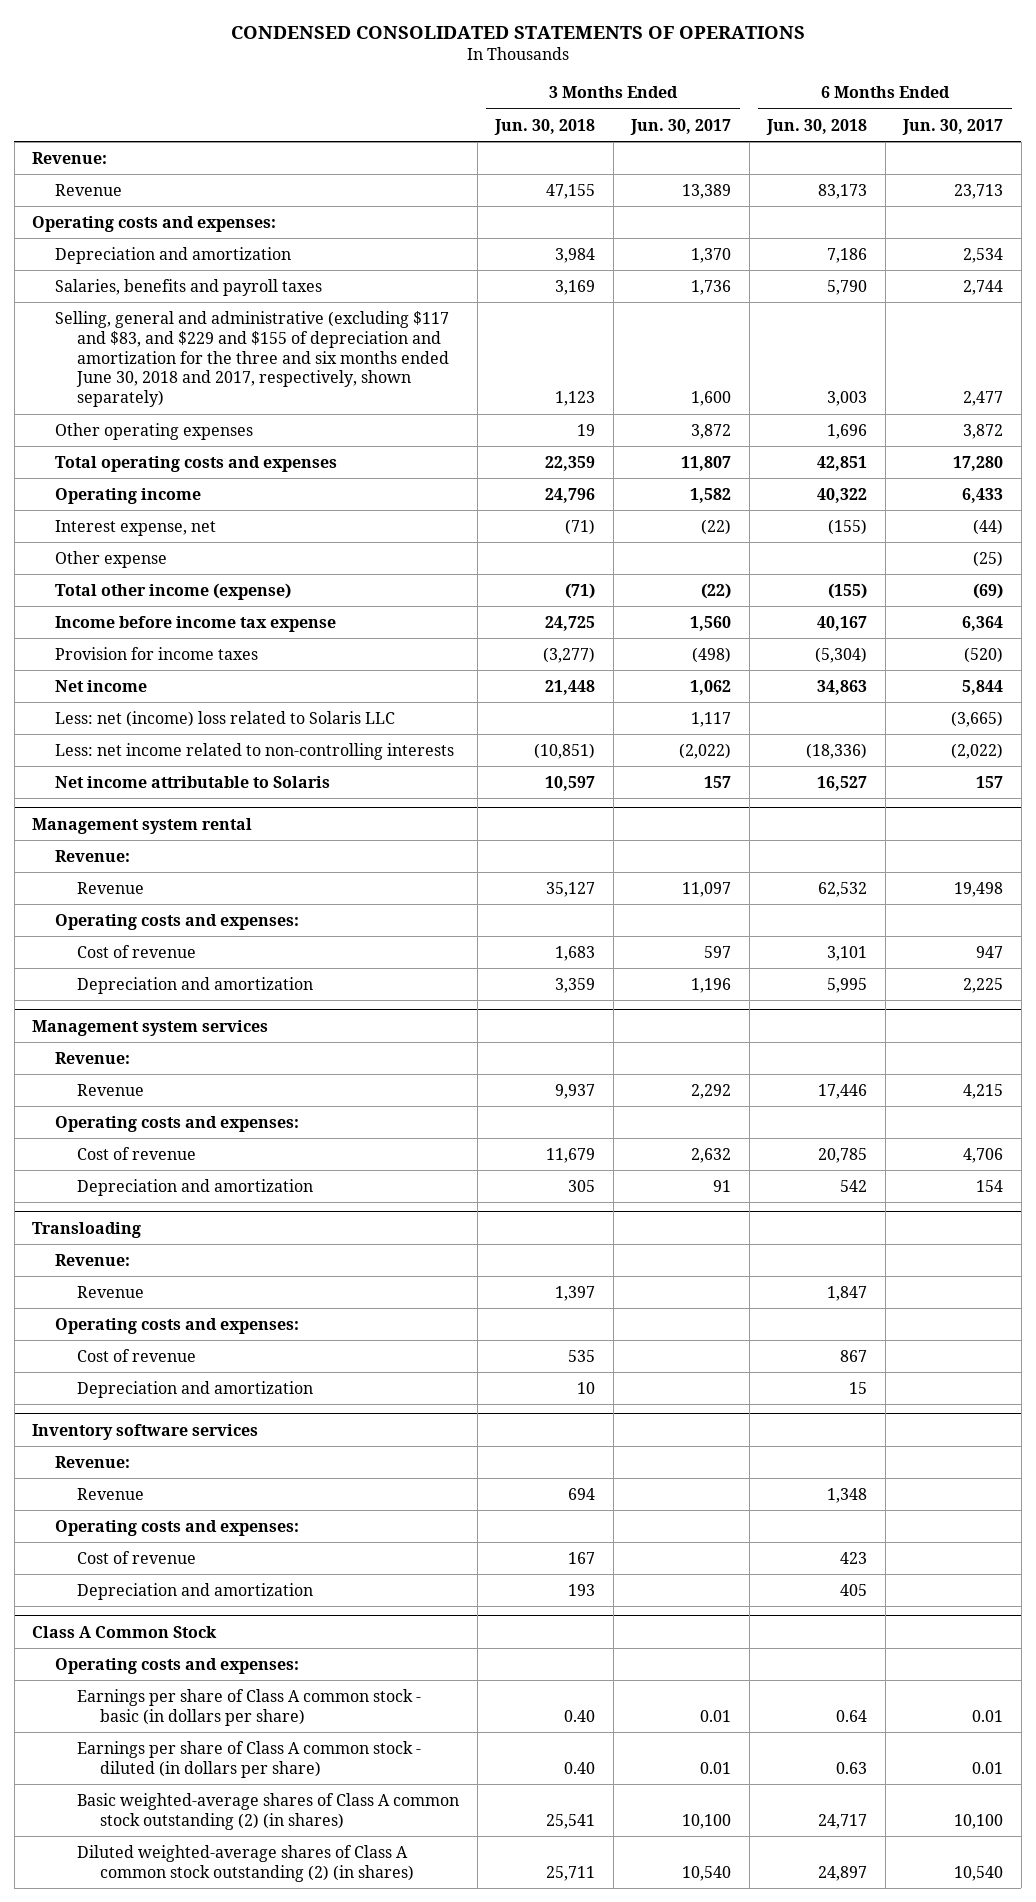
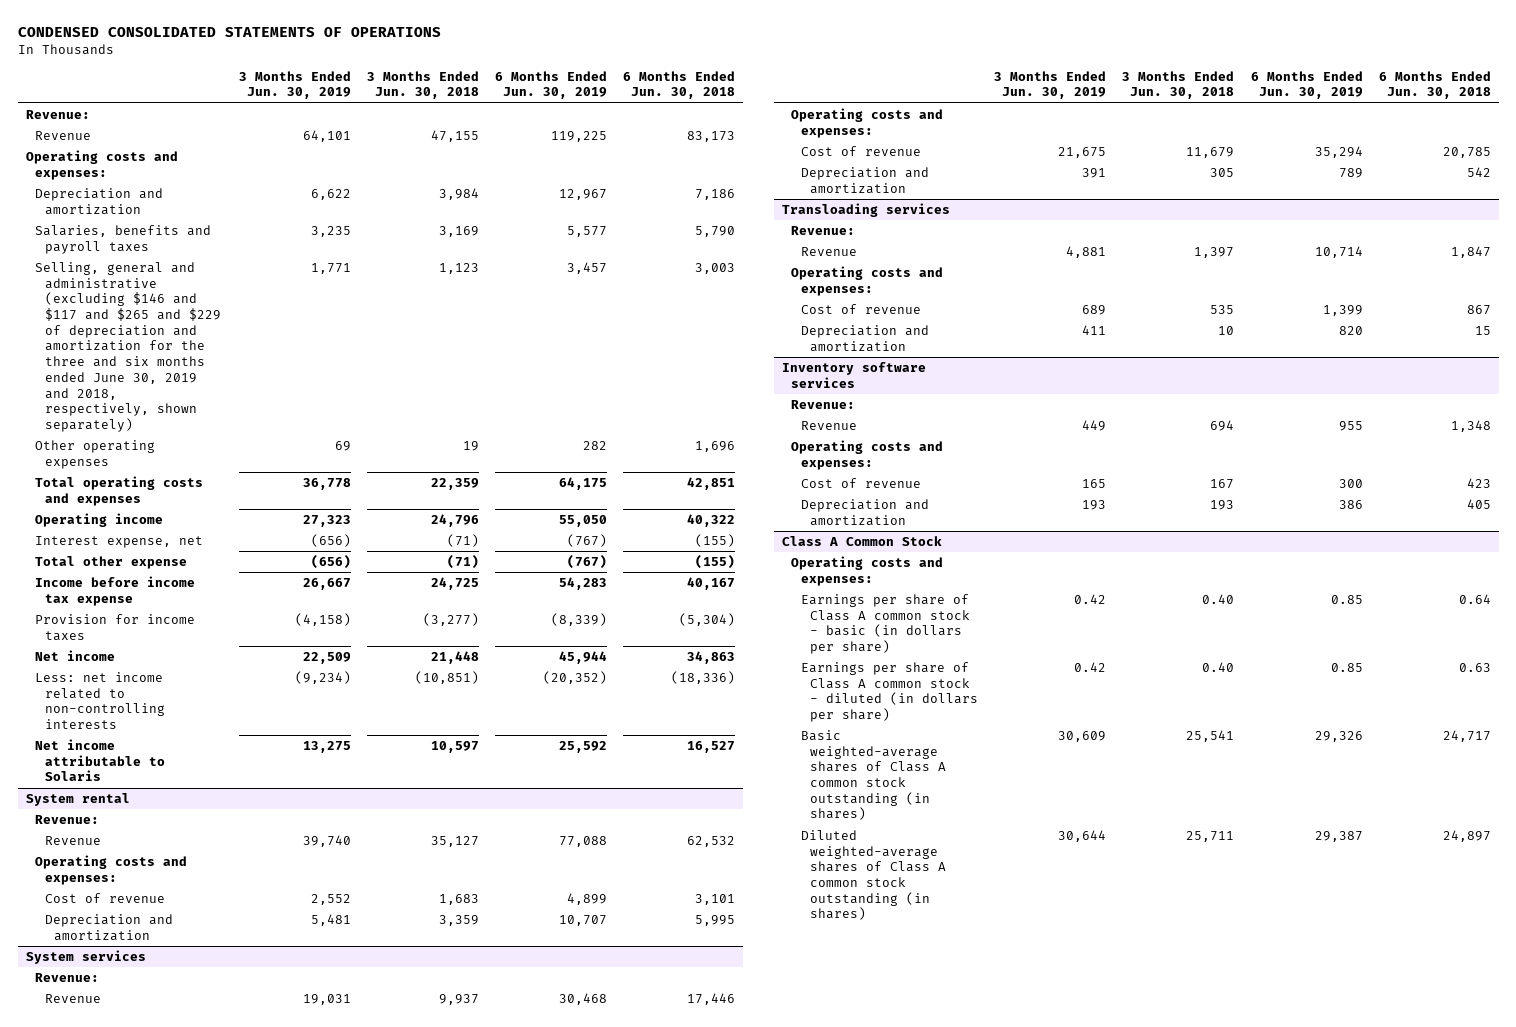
- | 3 Months Ended Jun. 30, 2018 | 3 Months Ended Jun. 30, 2017 | 6 Months Ended Jun. 30, 2018 | 6 Months Ended Jun. 30, 2017
+ | 3 Months Ended Jun. 30, 2019 | 3 Months Ended Jun. 30, 2018 | 6 Months Ended Jun. 30, 2019 | 6 Months Ended Jun. 30, 2018
- Selling, general and administrative (excluding $117 and $83, and $229 and $155 of depreciation and amortization for the three and six months ended June 30, 2018 and 2017, respectively, shown separately) | 1,123 | 1,600 | 3,003 | 2,477
+ Selling, general and administrative (excluding $146 and $117 and $265 and $229 of depreciation and amortization for the three and six months ended June 30, 2019 and 2018, respectively, shown separately) | 1,771 | 1,123 | 3,457 | 3,003
- Other expense | | | | (25)
- Total other income (expense) | (71) | (22) | (155) | (69)
+ Total other expense | (656) | (71) | (767) | (155)
- Less: net (income) loss related to Solaris LLC | | 1,117 | | (3,665)
- Management system rental
+ System rental
- Management system services
+ System services
- Transloading
+ Transloading services
@ Class A Common Stock
- Basic weighted-average shares of Class A common stock outstanding (2) (in shares) | 25,541 | 10,100 | 24,717 | 10,100
- Diluted weighted-average shares of Class A common stock outstanding (2) (in shares) | 25,711 | 10,540 | 24,897 | 10,540
+ Basic weighted-average shares of Class A common stock outstanding (in shares) | 30,609 | 25,541 | 29,326 | 24,717
+ Diluted weighted-average shares of Class A common stock outstanding (in shares) | 30,644 | 25,711 | 29,387 | 24,897

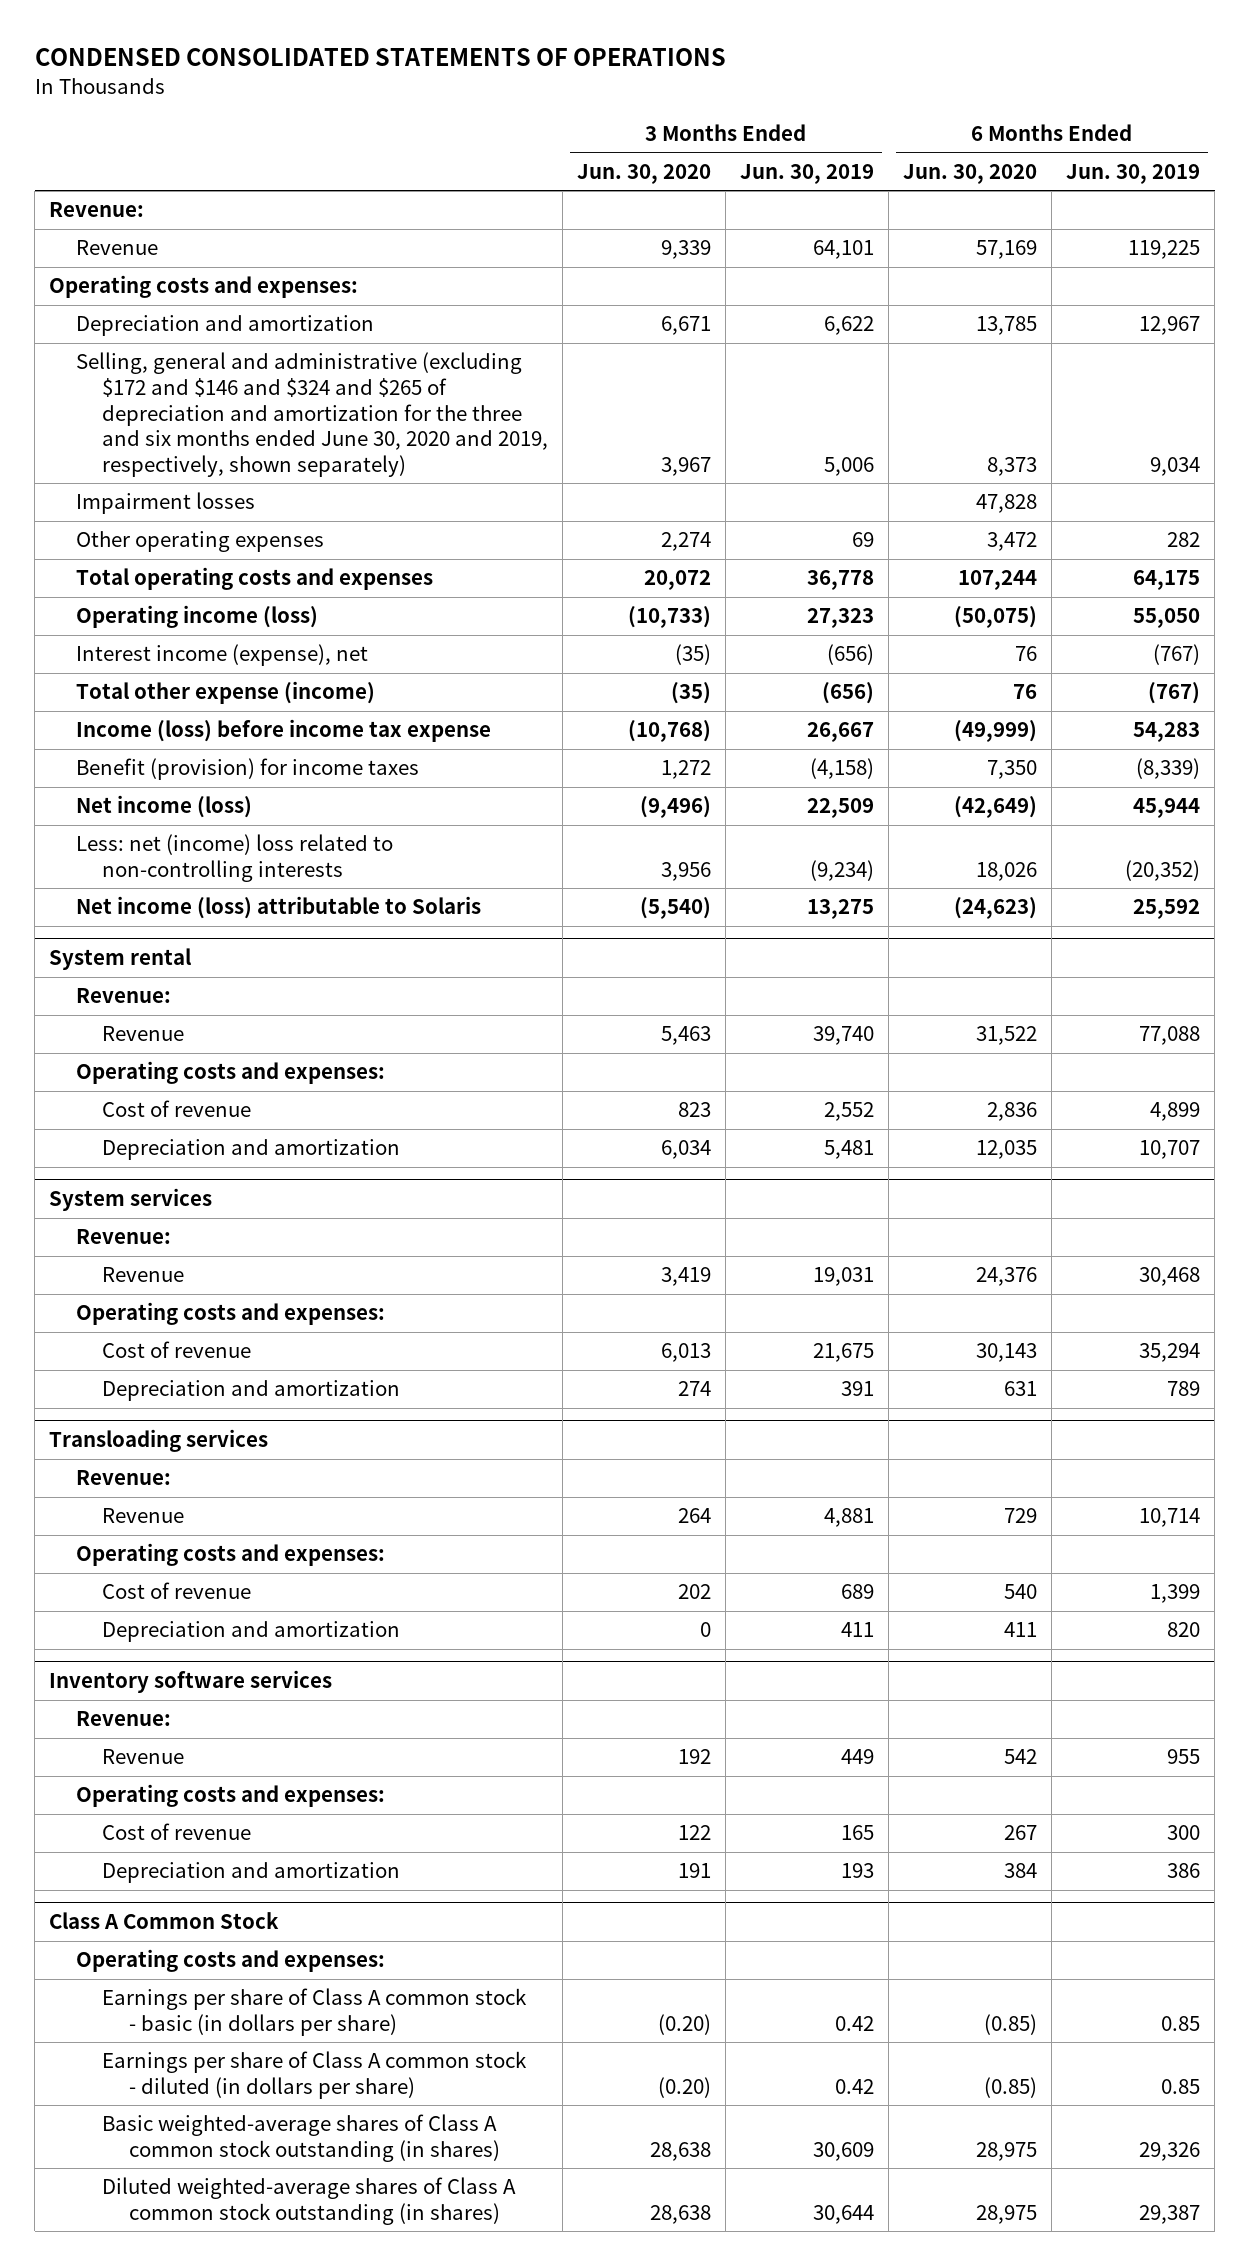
- | 3 Months Ended Jun. 30, 2019 | 3 Months Ended Jun. 30, 2018 | 6 Months Ended Jun. 30, 2019 | 6 Months Ended Jun. 30, 2018
+ | 3 Months Ended Jun. 30, 2020 | 3 Months Ended Jun. 30, 2019 | 6 Months Ended Jun. 30, 2020 | 6 Months Ended Jun. 30, 2019
- Salaries, benefits and payroll taxes | 3,235 | 3,169 | 5,577 | 5,790
- Selling, general and administrative (excluding $146 and $117 and $265 and $229 of depreciation and amortization for the three and six months ended June 30, 2019 and 2018, respectively, shown separately) | 1,771 | 1,123 | 3,457 | 3,003
+ Selling, general and administrative (excluding $172 and $146 and $324 and $265 of depreciation and amortization for the three and six months ended June 30, 2020 and 2019, respectively, shown separately) | 3,967 | 5,006 | 8,373 | 9,034
+ Impairment losses | | | 47,828 |
- Operating income | 27,323 | 24,796 | 55,050 | 40,322
- Interest expense, net | (656) | (71) | (767) | (155)
- Total other expense | (656) | (71) | (767) | (155)
- Income before income tax expense | 26,667 | 24,725 | 54,283 | 40,167
- Provision for income taxes | (4,158) | (3,277) | (8,339) | (5,304)
- Net income | 22,509 | 21,448 | 45,944 | 34,863
- Less: net income related to non-controlling interests | (9,234) | (10,851) | (20,352) | (18,336)
- Net income attributable to Solaris | 13,275 | 10,597 | 25,592 | 16,527
+ Operating income (loss) | (10,733) | 27,323 | (50,075) | 55,050
+ Interest income (expense), net | (35) | (656) | 76 | (767)
+ Total other expense (income) | (35) | (656) | 76 | (767)
+ Income (loss) before income tax expense | (10,768) | 26,667 | (49,999) | 54,283
+ Benefit (provision) for income taxes | 1,272 | (4,158) | 7,350 | (8,339)
+ Net income (loss) | (9,496) | 22,509 | (42,649) | 45,944
+ Less: net (income) loss related to non-controlling interests | 3,956 | (9,234) | 18,026 | (20,352)
+ Net income (loss) attributable to Solaris | (5,540) | 13,275 | (24,623) | 25,592

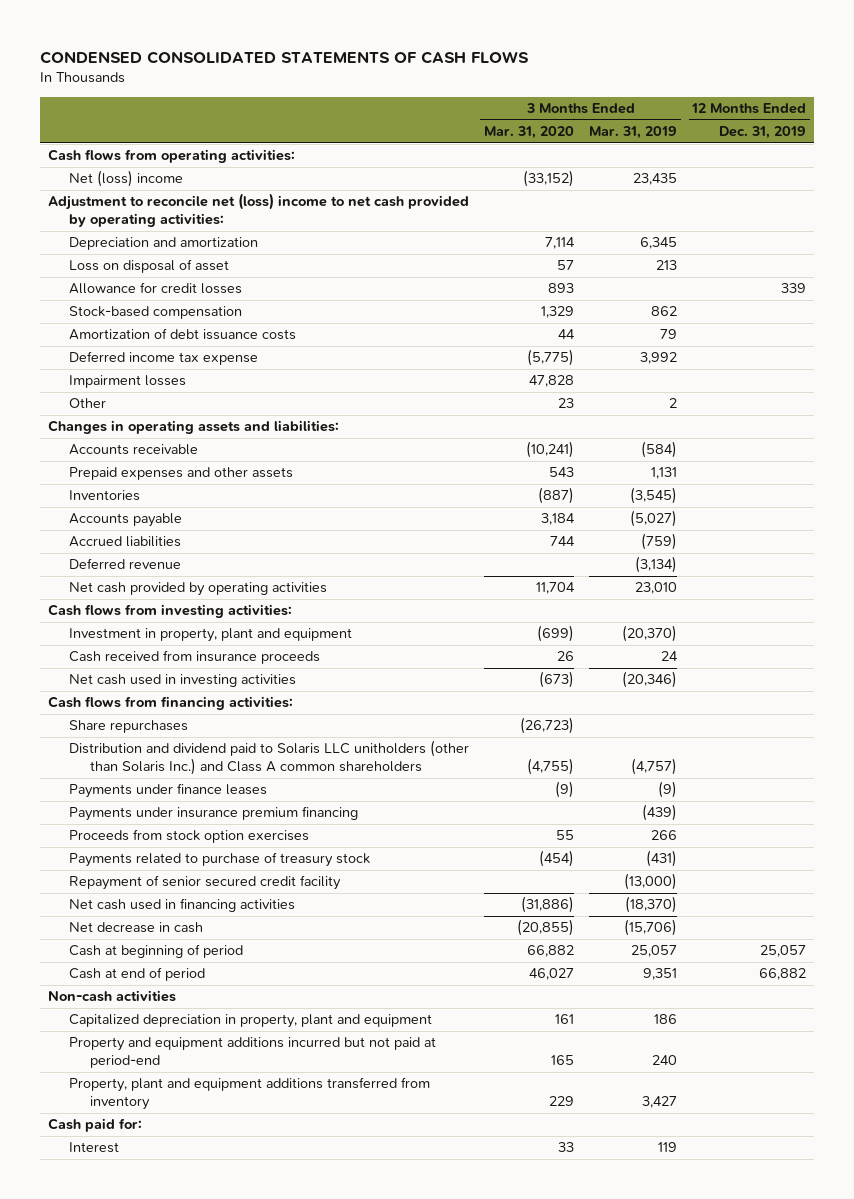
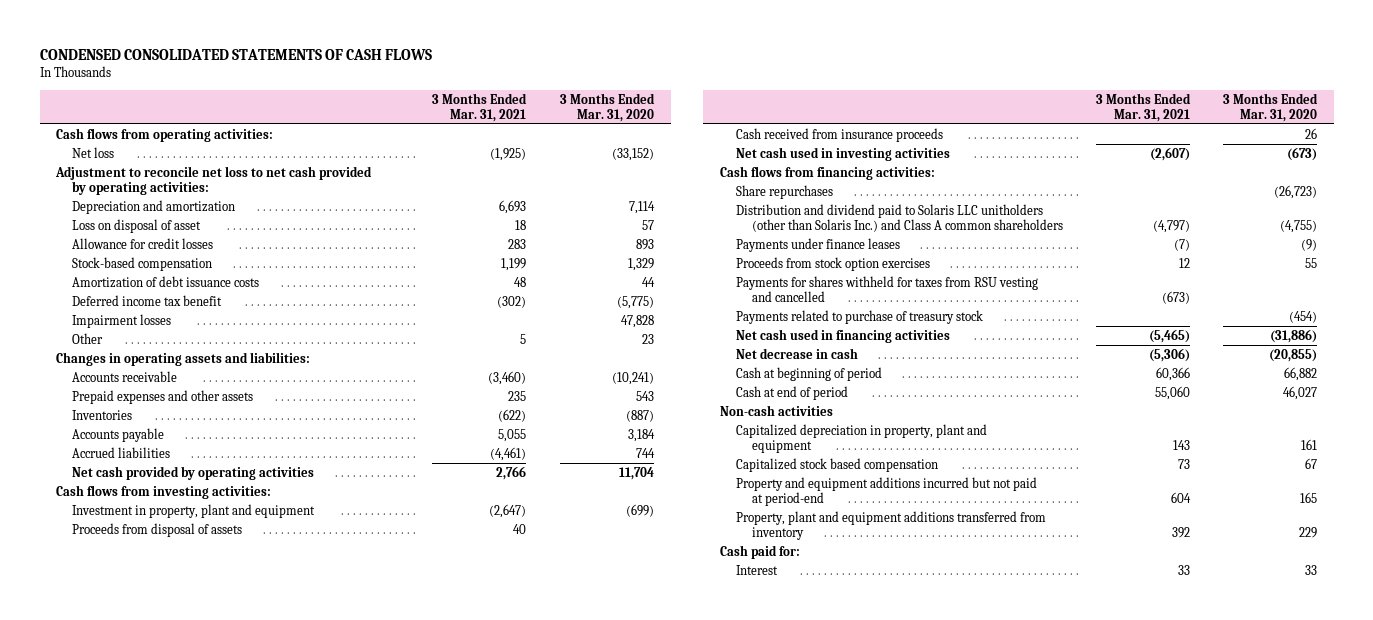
- | 3 Months Ended Mar. 31, 2020 | 3 Months Ended Mar. 31, 2019 | 12 Months Ended Dec. 31, 2019
+ | 3 Months Ended Mar. 31, 2021 | 3 Months Ended Mar. 31, 2020
- Net (loss) income | (33,152) | 23,435 |
- Adjustment to reconcile net (loss) income to net cash provided by operating activities:
+ Net loss | (1,925) | (33,152)
+ Adjustment to reconcile net loss to net cash provided by operating activities:
- Deferred income tax expense | (5,775) | 3,992 |
+ Deferred income tax benefit | (302) | (5,775)
- Deferred revenue | | (3,134) |
+ Proceeds from disposal of assets | 40 |
- Payments under insurance premium financing | | (439) |
+ Payments for shares withheld for taxes from RSU vesting and cancelled | (673) |
- Repayment of senior secured credit facility | | (13,000) |
+ Capitalized stock based compensation | 73 | 67

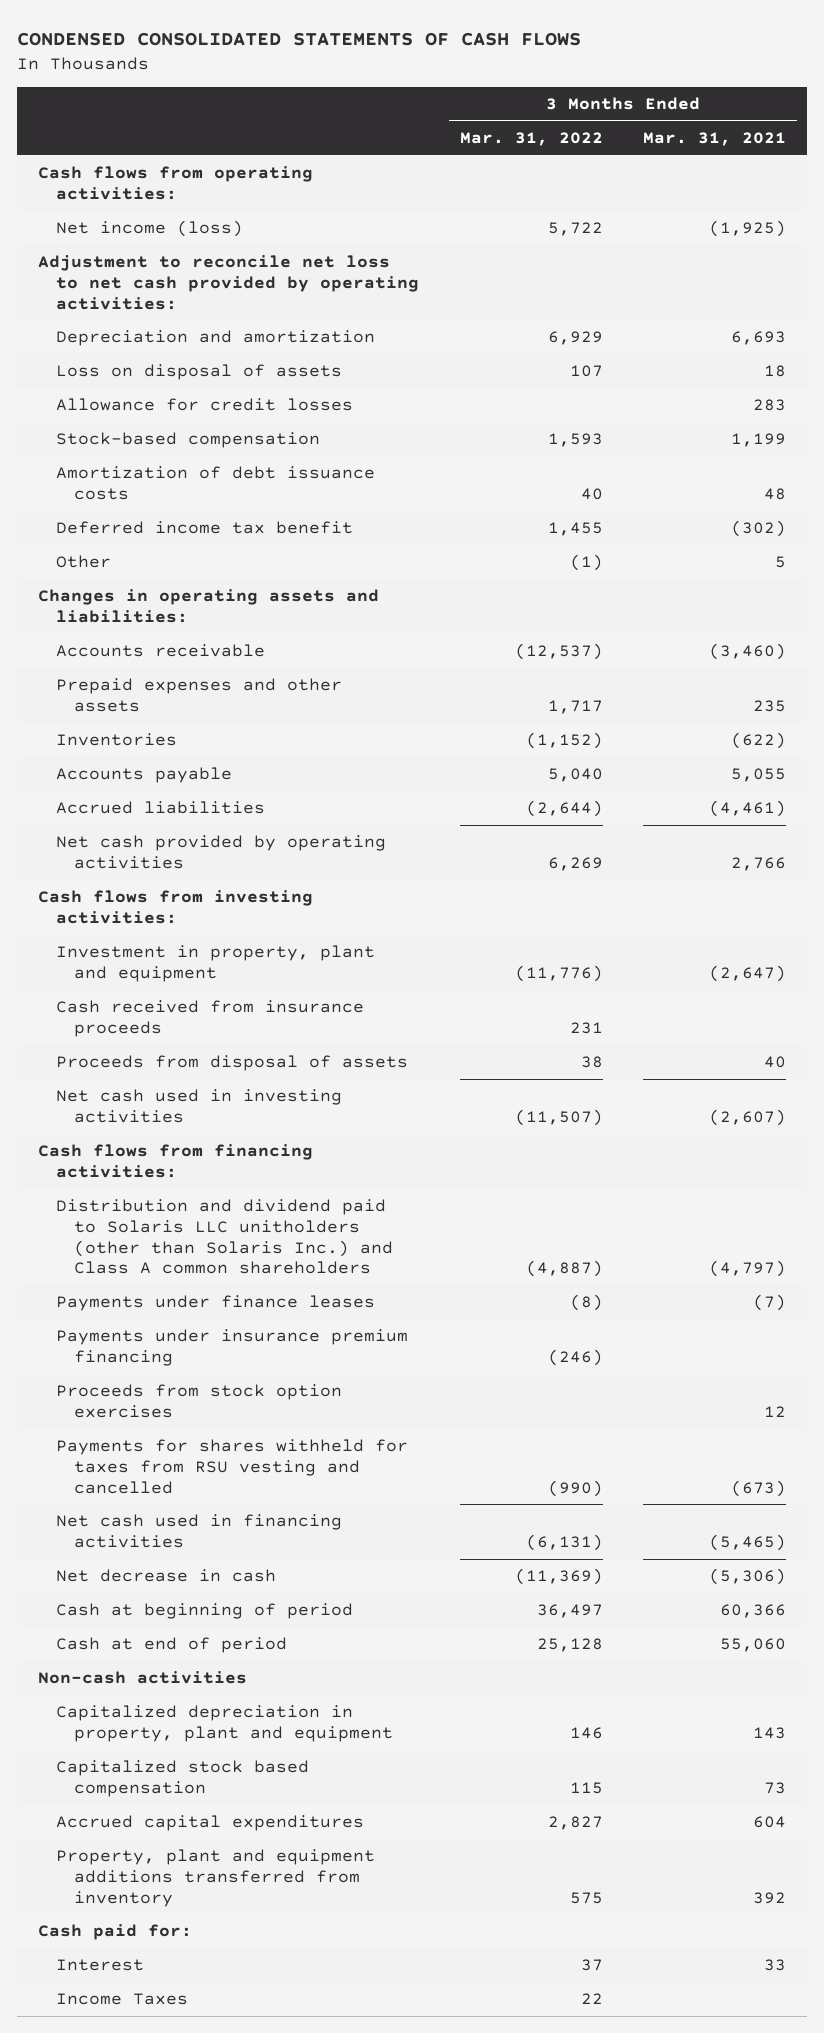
- | 3 Months Ended Mar. 31, 2021 | 3 Months Ended Mar. 31, 2020
+ | 3 Months Ended Mar. 31, 2022 | 3 Months Ended Mar. 31, 2021
- Net loss | (1,925) | (33,152)
+ Net income (loss) | 5,722 | (1,925)
- Loss on disposal of asset | 18 | 57
+ Loss on disposal of assets | 107 | 18
- Impairment losses | | 47,828
moved down: Proceeds from disposal of assets | 38 | 40
- Share repurchases | | (26,723)
+ Payments under insurance premium financing | (246) |
- Payments related to purchase of treasury stock | | (454)
- Property and equipment additions incurred but not paid at period-end | 604 | 165
+ Accrued capital expenditures | 2,827 | 604
+ Income Taxes | 22 |

